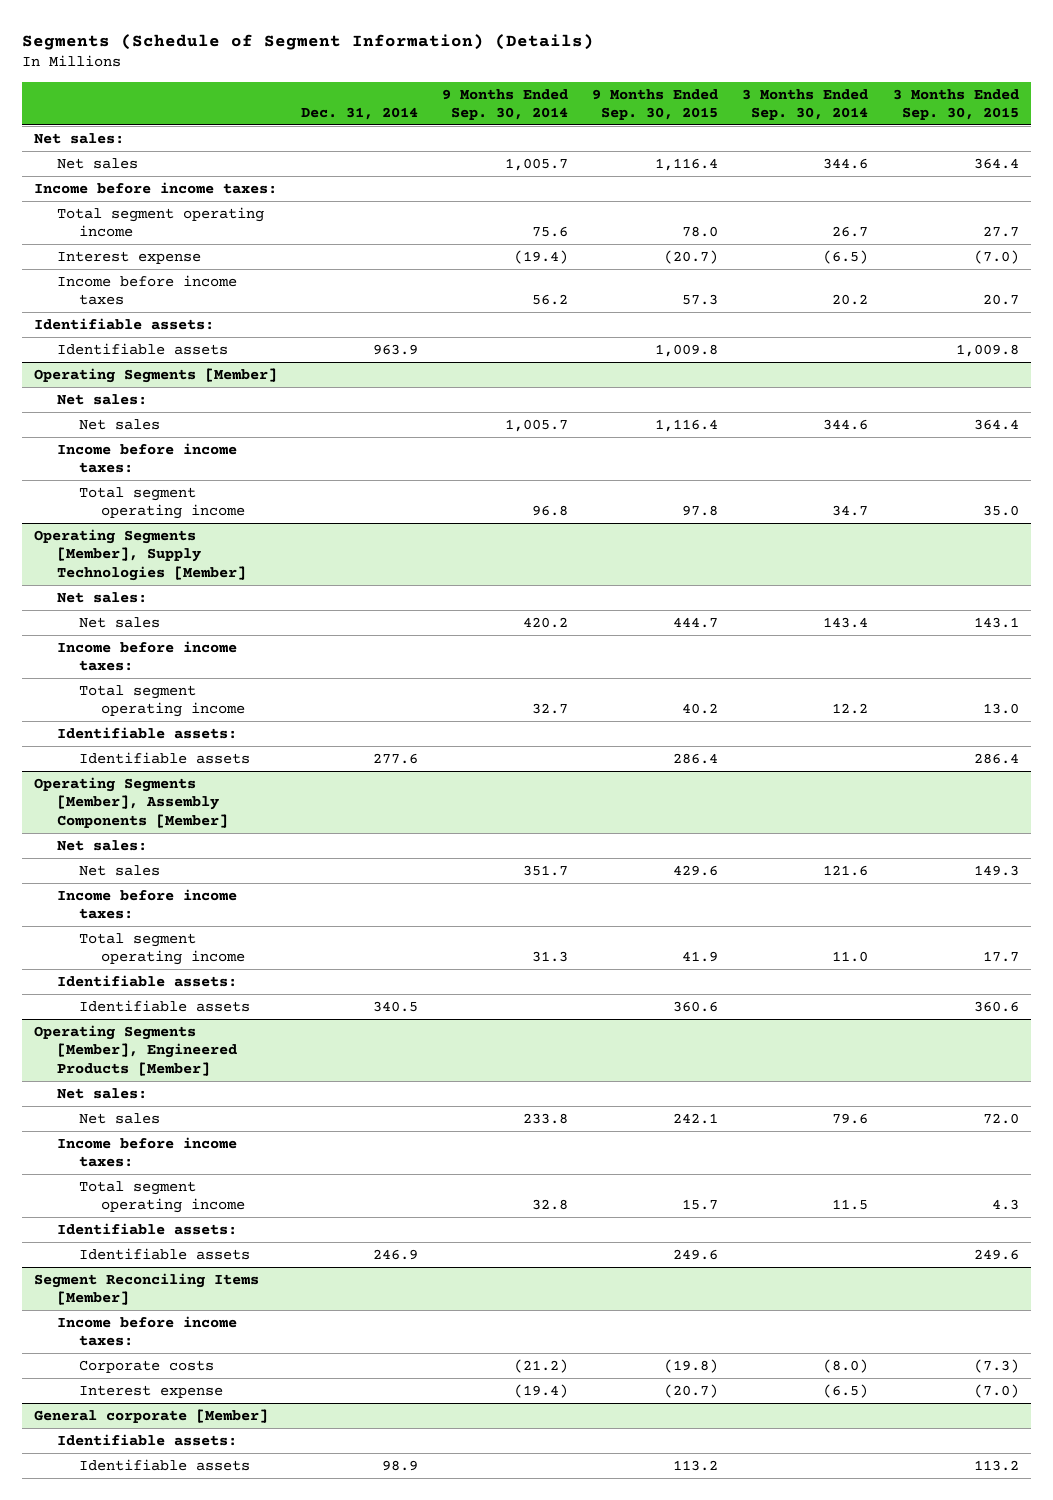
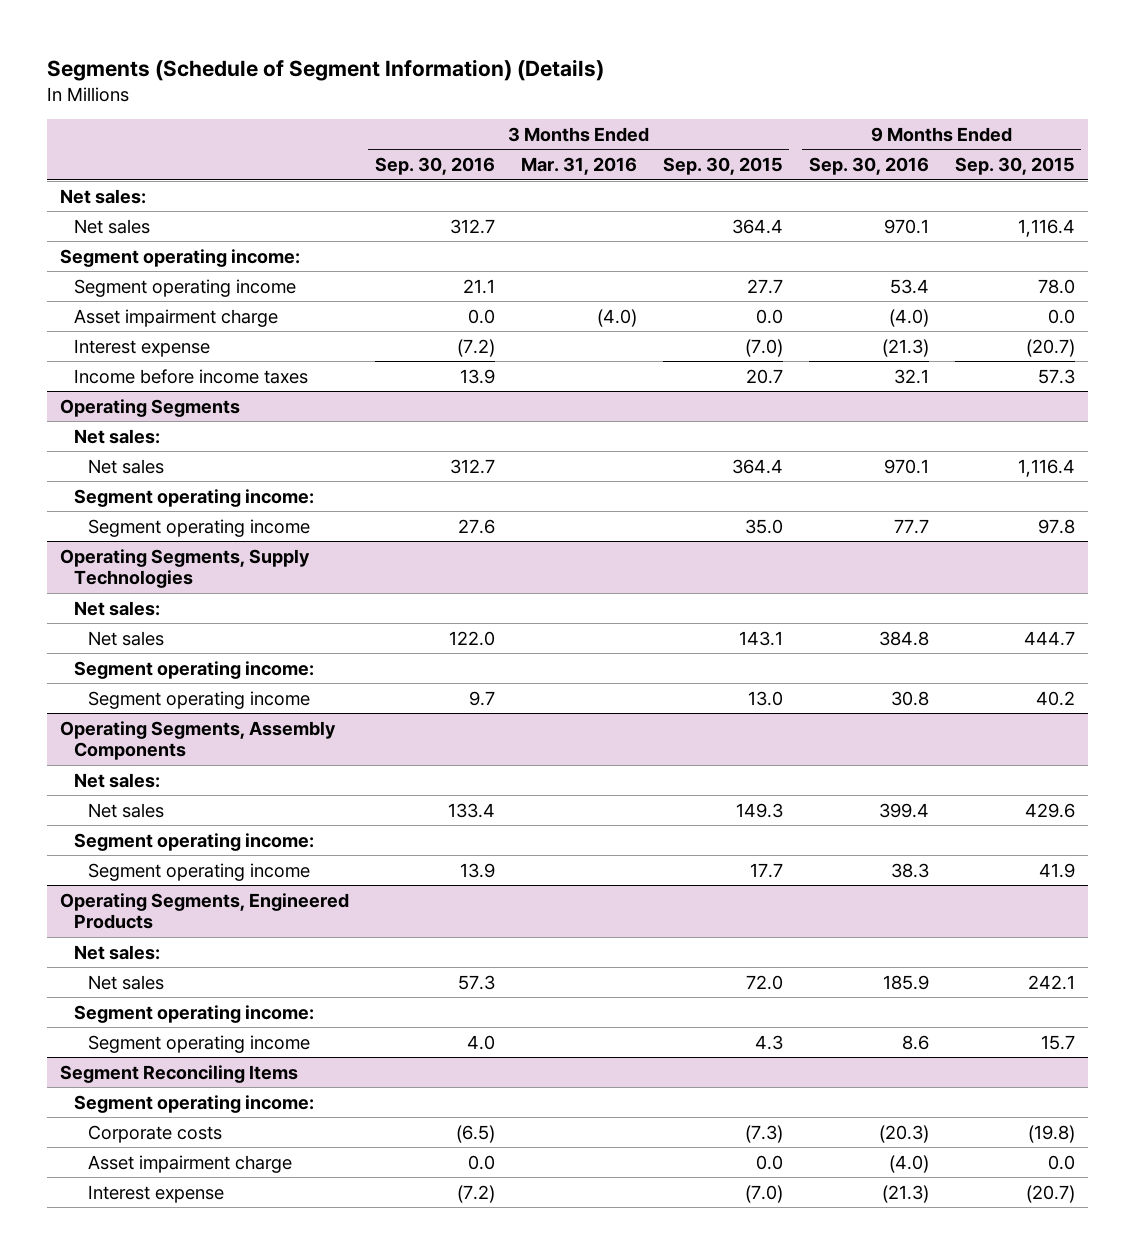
- | Dec. 31, 2014 | 9 Months Ended Sep. 30, 2014 | 9 Months Ended Sep. 30, 2015 | 3 Months Ended Sep. 30, 2014 | 3 Months Ended Sep. 30, 2015
+ | 3 Months Ended Sep. 30, 2016 | 3 Months Ended Mar. 31, 2016 | 3 Months Ended Sep. 30, 2015 | 9 Months Ended Sep. 30, 2016 | 9 Months Ended Sep. 30, 2015
- Income before income taxes:
- Total segment operating income | | 75.6 | 78.0 | 26.7 | 27.7
+ Segment operating income:
+ Segment operating income | 21.1 | | 27.7 | 53.4 | 78.0
+ Asset impairment charge | 0.0 | (4.0) | 0.0 | (4.0) | 0.0
- Identifiable assets:
- Identifiable assets | 963.9 | | 1,009.8 | | 1,009.8
- Operating Segments [Member]
+ Operating Segments
- Income before income taxes:
- Total segment operating income | | 96.8 | 97.8 | 34.7 | 35.0
- Operating Segments [Member], Supply Technologies [Member]
+ Segment operating income:
+ Segment operating income | 27.6 | | 35.0 | 77.7 | 97.8
+ Operating Segments, Supply Technologies
- Income before income taxes:
- Total segment operating income | | 32.7 | 40.2 | 12.2 | 13.0
- Identifiable assets:
- Identifiable assets | 277.6 | | 286.4 | | 286.4
- Operating Segments [Member], Assembly Components [Member]
+ Segment operating income:
+ Segment operating income | 9.7 | | 13.0 | 30.8 | 40.2
+ Operating Segments, Assembly Components
- Income before income taxes:
- Total segment operating income | | 31.3 | 41.9 | 11.0 | 17.7
- Identifiable assets:
- Identifiable assets | 340.5 | | 360.6 | | 360.6
- Operating Segments [Member], Engineered Products [Member]
+ Segment operating income:
+ Segment operating income | 13.9 | | 17.7 | 38.3 | 41.9
+ Operating Segments, Engineered Products
- Income before income taxes:
- Total segment operating income | | 32.8 | 15.7 | 11.5 | 4.3
- Identifiable assets:
- Identifiable assets | 246.9 | | 249.6 | | 249.6
- Segment Reconciling Items [Member]
- Income before income taxes:
+ Segment operating income:
+ Segment operating income | 4.0 | | 4.3 | 8.6 | 15.7
+ Segment Reconciling Items
+ Segment operating income:
+ Asset impairment charge | 0.0 | | 0.0 | (4.0) | 0.0
- General corporate [Member]
- Identifiable assets:
- Identifiable assets | 98.9 | | 113.2 | | 113.2

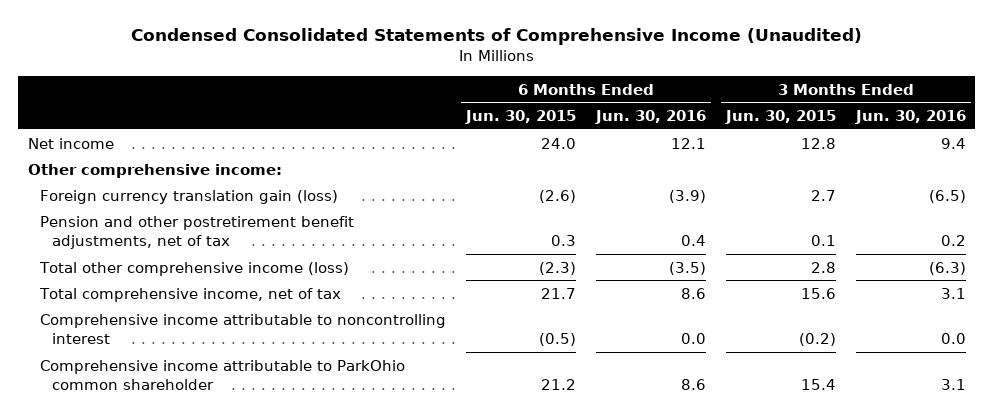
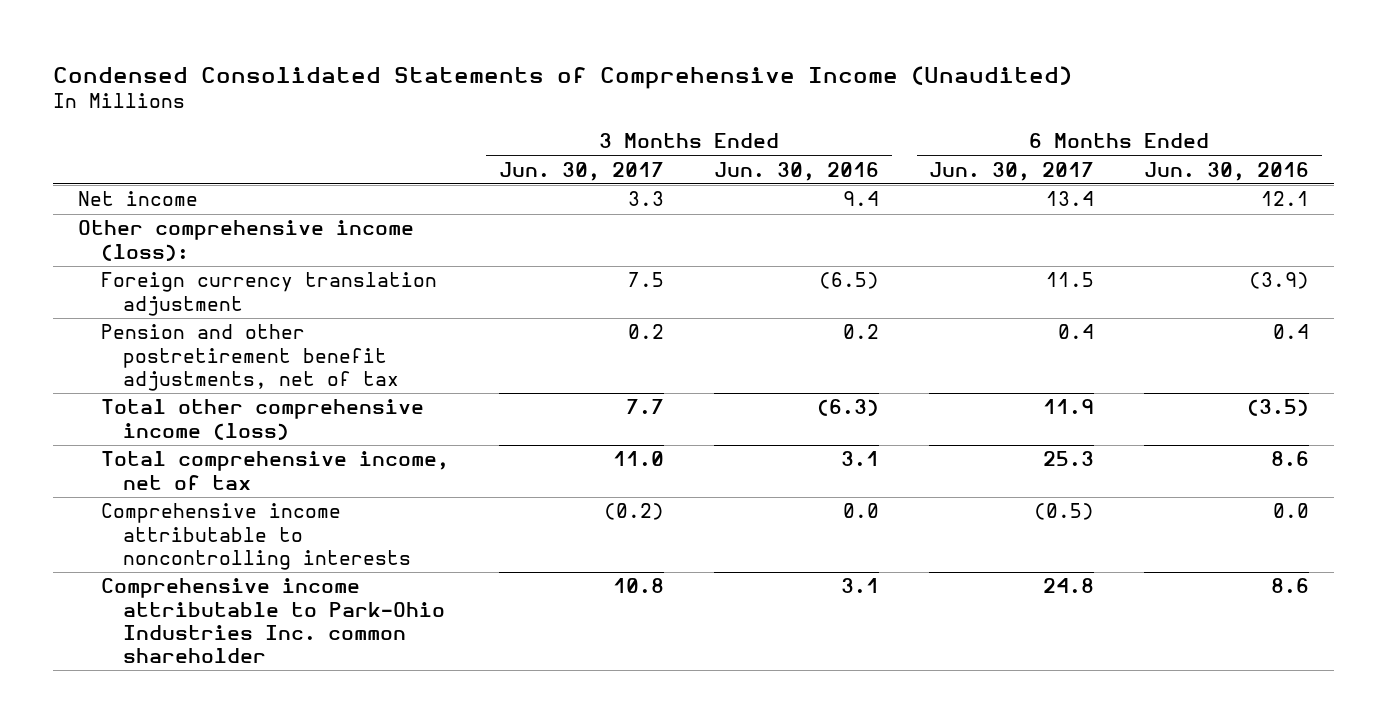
- | 6 Months Ended Jun. 30, 2015 | 6 Months Ended Jun. 30, 2016 | 3 Months Ended Jun. 30, 2015 | 3 Months Ended Jun. 30, 2016
+ | 3 Months Ended Jun. 30, 2017 | 3 Months Ended Jun. 30, 2016 | 6 Months Ended Jun. 30, 2017 | 6 Months Ended Jun. 30, 2016
- Other comprehensive income:
- Foreign currency translation gain (loss) | (2.6) | (3.9) | 2.7 | (6.5)
+ Other comprehensive income (loss):
+ Foreign currency translation adjustment | 7.5 | (6.5) | 11.5 | (3.9)
- Comprehensive income attributable to noncontrolling interest | (0.5) | 0.0 | (0.2) | 0.0
- Comprehensive income attributable to ParkOhio common shareholder | 21.2 | 8.6 | 15.4 | 3.1
+ Comprehensive income attributable to noncontrolling interests | (0.2) | 0.0 | (0.5) | 0.0
+ Comprehensive income attributable to Park-Ohio Industries Inc. common shareholder | 10.8 | 3.1 | 24.8 | 8.6

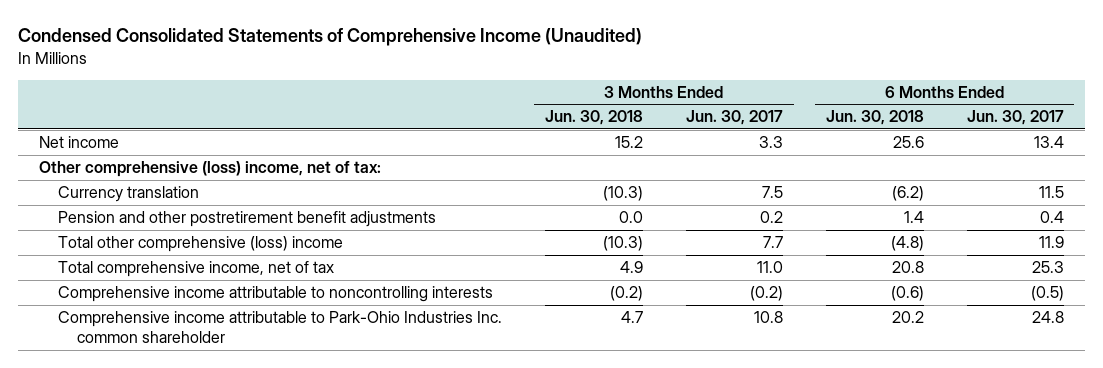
- | 3 Months Ended Jun. 30, 2017 | 3 Months Ended Jun. 30, 2016 | 6 Months Ended Jun. 30, 2017 | 6 Months Ended Jun. 30, 2016
+ | 3 Months Ended Jun. 30, 2018 | 3 Months Ended Jun. 30, 2017 | 6 Months Ended Jun. 30, 2018 | 6 Months Ended Jun. 30, 2017
- Other comprehensive income (loss):
- Foreign currency translation adjustment | 7.5 | (6.5) | 11.5 | (3.9)
- Pension and other postretirement benefit adjustments, net of tax | 0.2 | 0.2 | 0.4 | 0.4
- Total other comprehensive income (loss) | 7.7 | (6.3) | 11.9 | (3.5)
+ Other comprehensive (loss) income, net of tax:
+ Currency translation | (10.3) | 7.5 | (6.2) | 11.5
+ Pension and other postretirement benefit adjustments | 0.0 | 0.2 | 1.4 | 0.4
+ Total other comprehensive (loss) income | (10.3) | 7.7 | (4.8) | 11.9

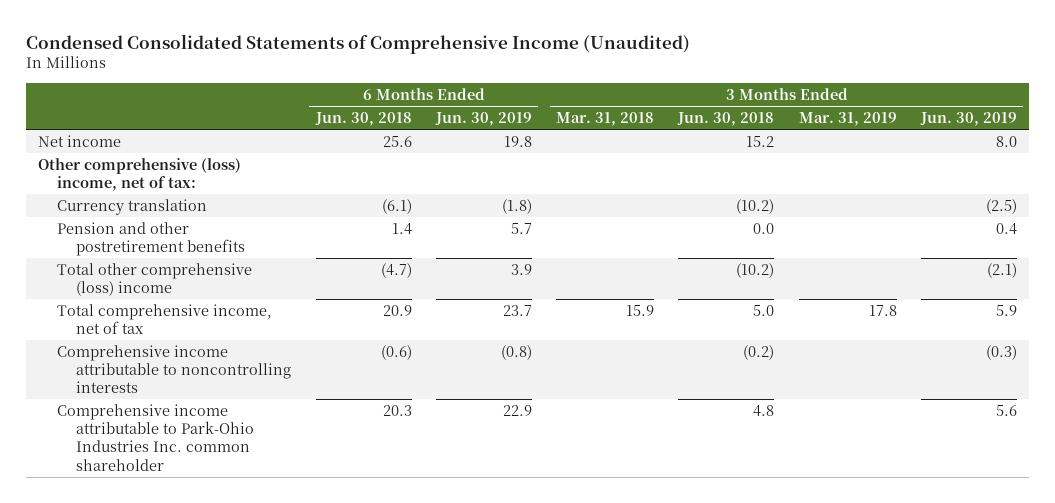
- | 3 Months Ended Jun. 30, 2018 | 3 Months Ended Jun. 30, 2017 | 6 Months Ended Jun. 30, 2018 | 6 Months Ended Jun. 30, 2017
+ | 6 Months Ended Jun. 30, 2018 | 6 Months Ended Jun. 30, 2019 | 3 Months Ended Mar. 31, 2018 | 3 Months Ended Jun. 30, 2018 | 3 Months Ended Mar. 31, 2019 | 3 Months Ended Jun. 30, 2019
- Currency translation | (10.3) | 7.5 | (6.2) | 11.5
- Pension and other postretirement benefit adjustments | 0.0 | 0.2 | 1.4 | 0.4
- Total other comprehensive (loss) income | (10.3) | 7.7 | (4.8) | 11.9
- Total comprehensive income, net of tax | 4.9 | 11.0 | 20.8 | 25.3
+ Currency translation | (6.1) | (1.8) | | (10.2) | | (2.5)
+ Pension and other postretirement benefits | 1.4 | 5.7 | | 0.0 | | 0.4
+ Total other comprehensive (loss) income | (4.7) | 3.9 | | (10.2) | | (2.1)
+ Total comprehensive income, net of tax | 20.9 | 23.7 | 15.9 | 5.0 | 17.8 | 5.9
- Comprehensive income attributable to Park-Ohio Industries Inc. common shareholder | 4.7 | 10.8 | 20.2 | 24.8
+ Comprehensive income attributable to Park-Ohio Industries Inc. common shareholder | 20.3 | 22.9 | | 4.8 | | 5.6

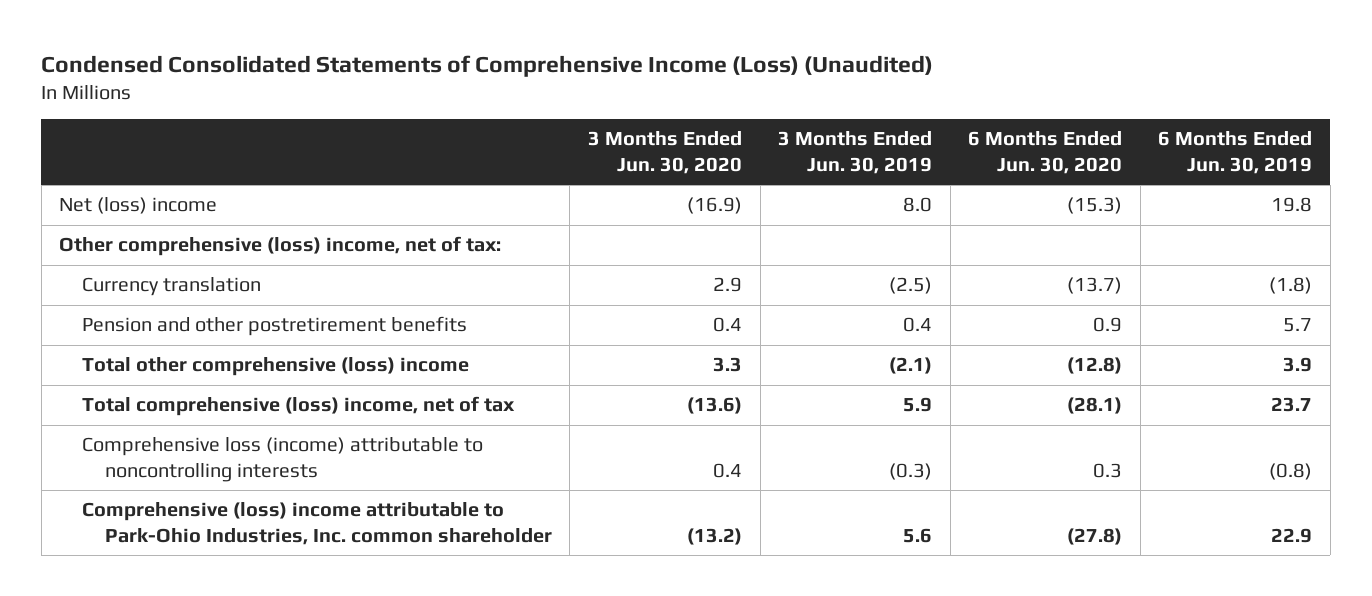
- Condensed Consolidated Statements of Comprehensive Income (Unaudited)
+ Condensed Consolidated Statements of Comprehensive Income (Loss) (Unaudited)
- | 6 Months Ended Jun. 30, 2018 | 6 Months Ended Jun. 30, 2019 | 3 Months Ended Mar. 31, 2018 | 3 Months Ended Jun. 30, 2018 | 3 Months Ended Mar. 31, 2019 | 3 Months Ended Jun. 30, 2019
+ | 3 Months Ended Jun. 30, 2020 | 3 Months Ended Jun. 30, 2019 | 6 Months Ended Jun. 30, 2020 | 6 Months Ended Jun. 30, 2019
- Net income | 25.6 | 19.8 | | 15.2 | | 8.0
+ Net (loss) income | (16.9) | 8.0 | (15.3) | 19.8
- Total comprehensive income, net of tax | 20.9 | 23.7 | 15.9 | 5.0 | 17.8 | 5.9
- Comprehensive income attributable to noncontrolling interests | (0.6) | (0.8) | | (0.2) | | (0.3)
- Comprehensive income attributable to Park-Ohio Industries Inc. common shareholder | 20.3 | 22.9 | | 4.8 | | 5.6
+ Total comprehensive (loss) income, net of tax | (13.6) | 5.9 | (28.1) | 23.7
+ Comprehensive loss (income) attributable to noncontrolling interests | 0.4 | (0.3) | 0.3 | (0.8)
+ Comprehensive (loss) income attributable to Park-Ohio Industries, Inc. common shareholder | (13.2) | 5.6 | (27.8) | 22.9

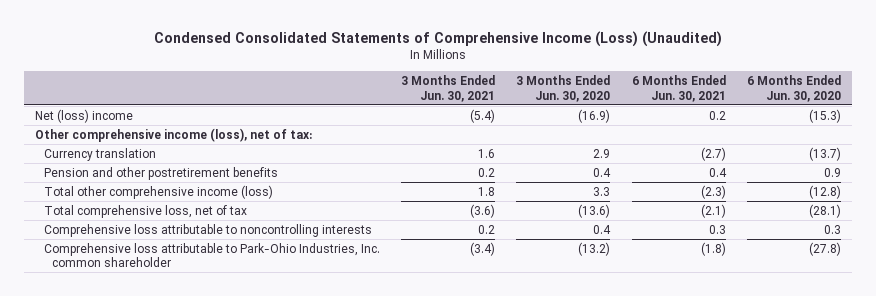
- | 3 Months Ended Jun. 30, 2020 | 3 Months Ended Jun. 30, 2019 | 6 Months Ended Jun. 30, 2020 | 6 Months Ended Jun. 30, 2019
+ | 3 Months Ended Jun. 30, 2021 | 3 Months Ended Jun. 30, 2020 | 6 Months Ended Jun. 30, 2021 | 6 Months Ended Jun. 30, 2020
- Other comprehensive (loss) income, net of tax:
+ Other comprehensive income (loss), net of tax:
- Total other comprehensive (loss) income | 3.3 | (2.1) | (12.8) | 3.9
- Total comprehensive (loss) income, net of tax | (13.6) | 5.9 | (28.1) | 23.7
- Comprehensive loss (income) attributable to noncontrolling interests | 0.4 | (0.3) | 0.3 | (0.8)
- Comprehensive (loss) income attributable to Park-Ohio Industries, Inc. common shareholder | (13.2) | 5.6 | (27.8) | 22.9
+ Total other comprehensive income (loss) | 1.8 | 3.3 | (2.3) | (12.8)
+ Total comprehensive loss, net of tax | (3.6) | (13.6) | (2.1) | (28.1)
+ Comprehensive loss attributable to noncontrolling interests | 0.2 | 0.4 | 0.3 | 0.3
+ Comprehensive loss attributable to Park-Ohio Industries, Inc. common shareholder | (3.4) | (13.2) | (1.8) | (27.8)

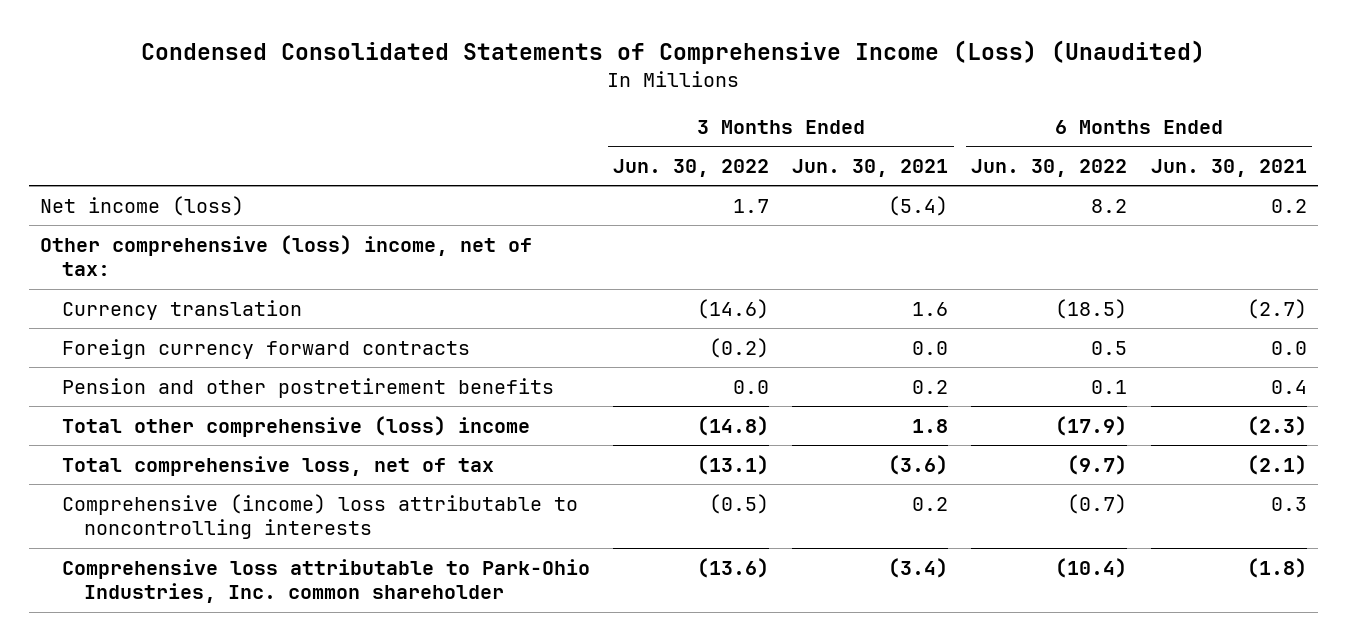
- | 3 Months Ended Jun. 30, 2021 | 3 Months Ended Jun. 30, 2020 | 6 Months Ended Jun. 30, 2021 | 6 Months Ended Jun. 30, 2020
+ | 3 Months Ended Jun. 30, 2022 | 3 Months Ended Jun. 30, 2021 | 6 Months Ended Jun. 30, 2022 | 6 Months Ended Jun. 30, 2021
- Net (loss) income | (5.4) | (16.9) | 0.2 | (15.3)
- Other comprehensive income (loss), net of tax:
+ Net income (loss) | 1.7 | (5.4) | 8.2 | 0.2
+ Other comprehensive (loss) income, net of tax:
+ Foreign currency forward contracts | (0.2) | 0.0 | 0.5 | 0.0
- Total other comprehensive income (loss) | 1.8 | 3.3 | (2.3) | (12.8)
+ Total other comprehensive (loss) income | (14.8) | 1.8 | (17.9) | (2.3)
- Comprehensive loss attributable to noncontrolling interests | 0.2 | 0.4 | 0.3 | 0.3
+ Comprehensive (income) loss attributable to noncontrolling interests | (0.5) | 0.2 | (0.7) | 0.3

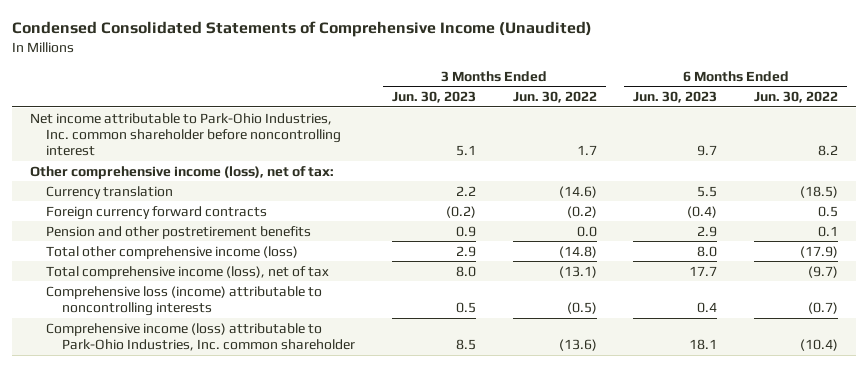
- Condensed Consolidated Statements of Comprehensive Income (Loss) (Unaudited)
+ Condensed Consolidated Statements of Comprehensive Income (Unaudited)
- | 3 Months Ended Jun. 30, 2022 | 3 Months Ended Jun. 30, 2021 | 6 Months Ended Jun. 30, 2022 | 6 Months Ended Jun. 30, 2021
+ | 3 Months Ended Jun. 30, 2023 | 3 Months Ended Jun. 30, 2022 | 6 Months Ended Jun. 30, 2023 | 6 Months Ended Jun. 30, 2022
- Net income (loss) | 1.7 | (5.4) | 8.2 | 0.2
- Other comprehensive (loss) income, net of tax:
+ Net income attributable to Park-Ohio Industries, Inc. common shareholder before noncontrolling interest | 5.1 | 1.7 | 9.7 | 8.2
+ Other comprehensive income (loss), net of tax:
- Total other comprehensive (loss) income | (14.8) | 1.8 | (17.9) | (2.3)
- Total comprehensive loss, net of tax | (13.1) | (3.6) | (9.7) | (2.1)
- Comprehensive (income) loss attributable to noncontrolling interests | (0.5) | 0.2 | (0.7) | 0.3
- Comprehensive loss attributable to Park-Ohio Industries, Inc. common shareholder | (13.6) | (3.4) | (10.4) | (1.8)
+ Total other comprehensive income (loss) | 2.9 | (14.8) | 8.0 | (17.9)
+ Total comprehensive income (loss), net of tax | 8.0 | (13.1) | 17.7 | (9.7)
+ Comprehensive loss (income) attributable to noncontrolling interests | 0.5 | (0.5) | 0.4 | (0.7)
+ Comprehensive income (loss) attributable to Park-Ohio Industries, Inc. common shareholder | 8.5 | (13.6) | 18.1 | (10.4)

